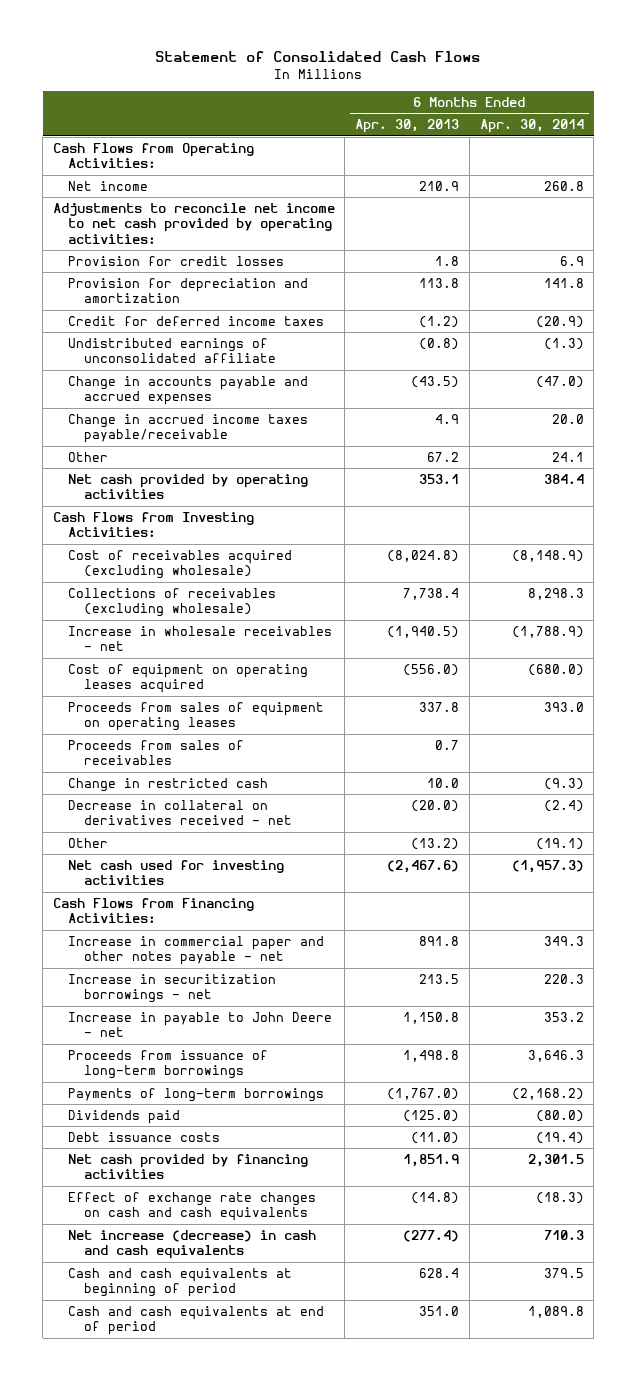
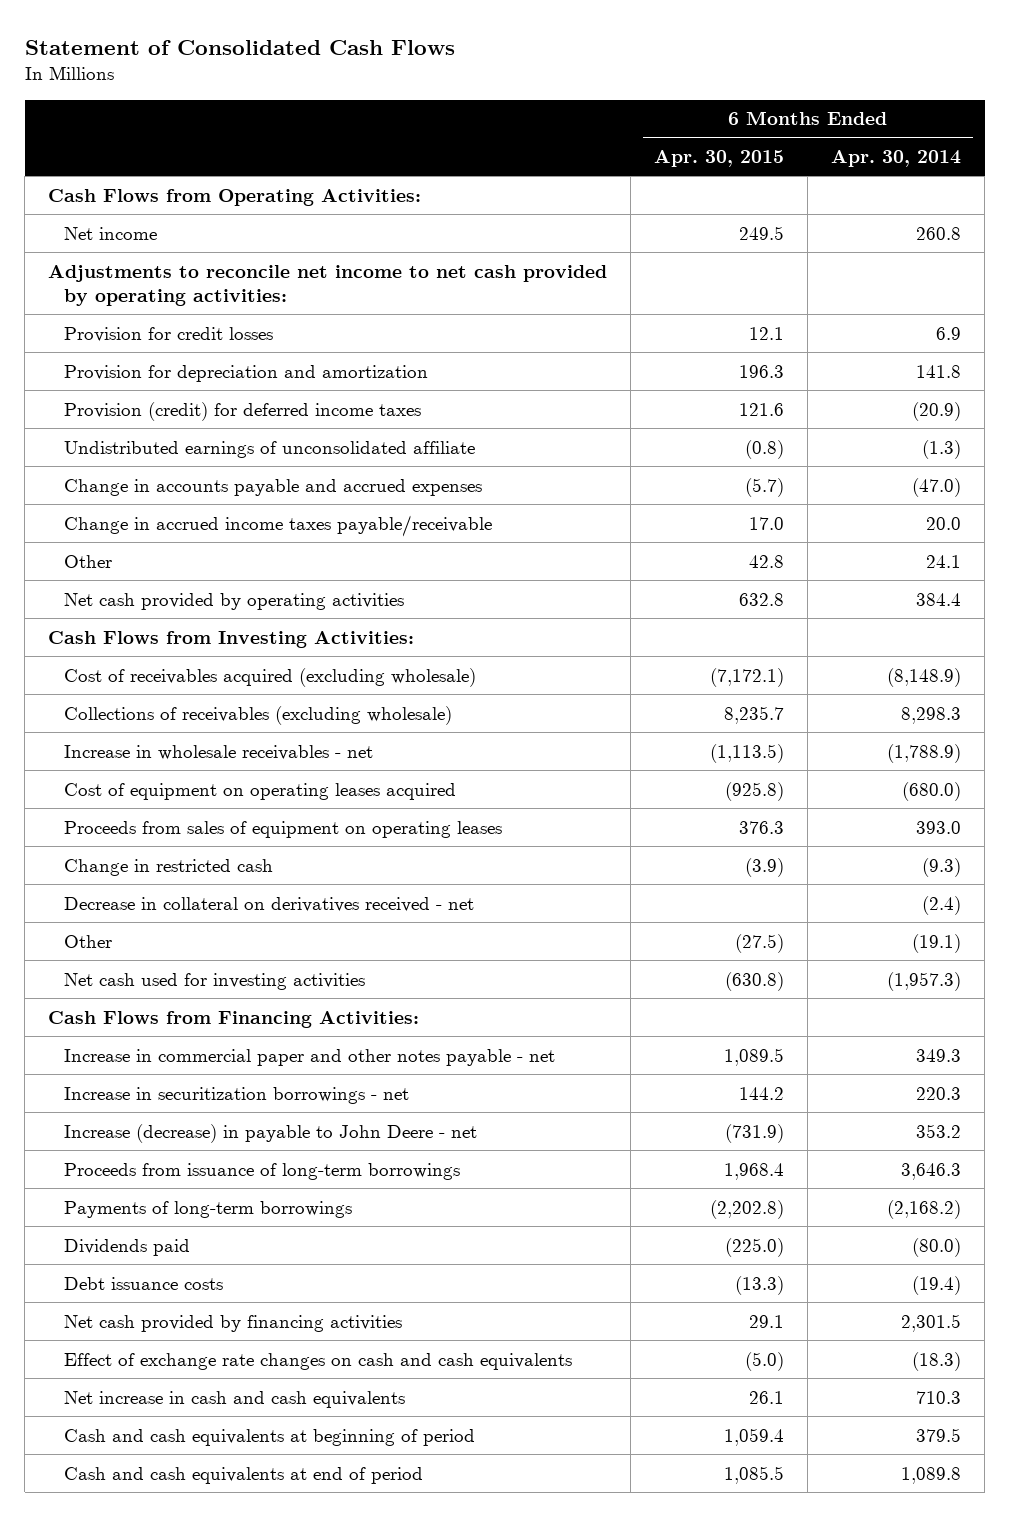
- | 6 Months Ended Apr. 30, 2013 | 6 Months Ended Apr. 30, 2014
+ | 6 Months Ended Apr. 30, 2015 | 6 Months Ended Apr. 30, 2014
- Credit for deferred income taxes | (1.2) | (20.9)
+ Provision (credit) for deferred income taxes | 121.6 | (20.9)
- Proceeds from sales of receivables | 0.7 |
- Increase in payable to John Deere - net | 1,150.8 | 353.2
+ Increase (decrease) in payable to John Deere - net | (731.9) | 353.2
- Net increase (decrease) in cash and cash equivalents | (277.4) | 710.3
+ Net increase in cash and cash equivalents | 26.1 | 710.3

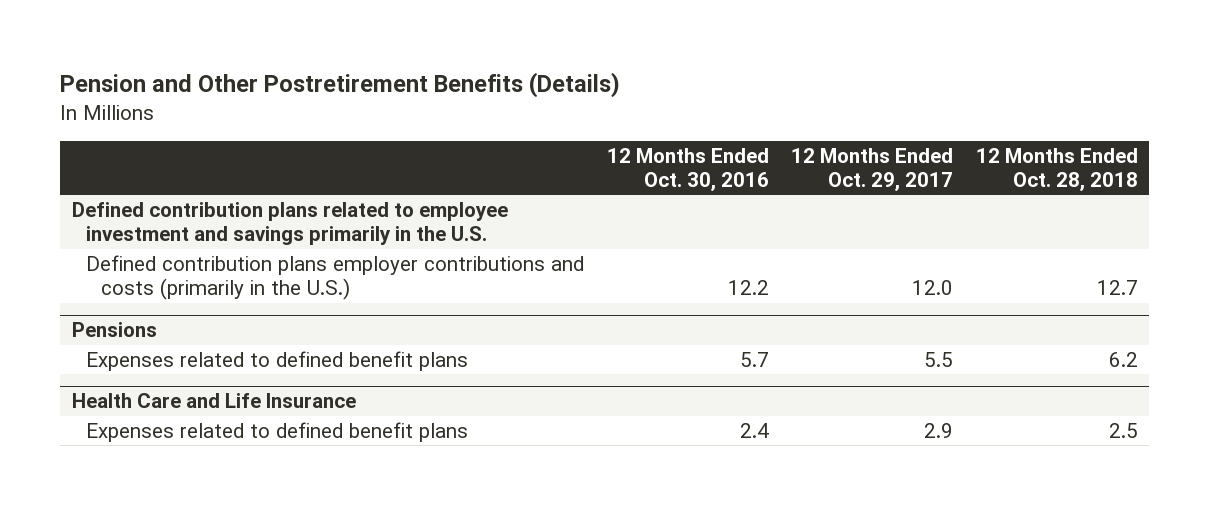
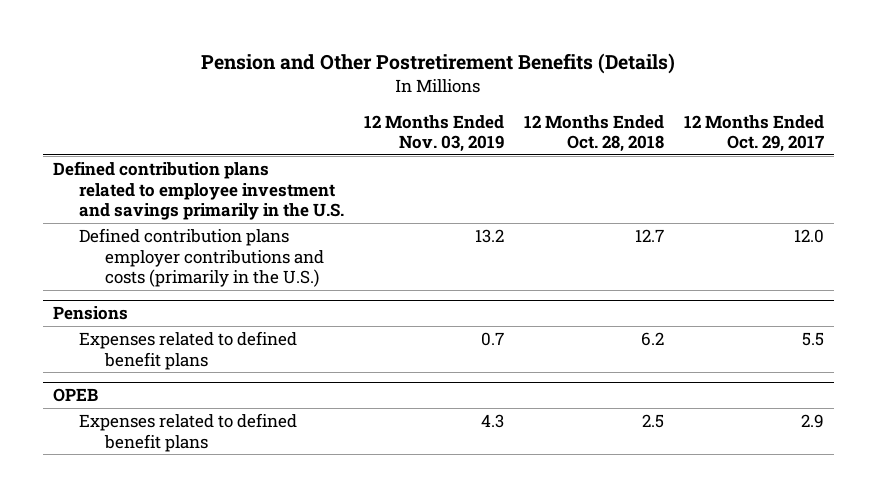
- | 12 Months Ended Oct. 30, 2016 | 12 Months Ended Oct. 29, 2017 | 12 Months Ended Oct. 28, 2018
+ | 12 Months Ended Nov. 03, 2019 | 12 Months Ended Oct. 28, 2018 | 12 Months Ended Oct. 29, 2017
- Health Care and Life Insurance
+ OPEB

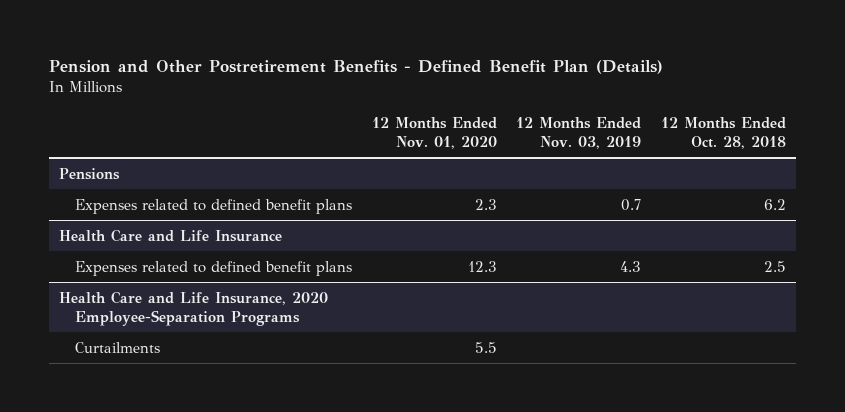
- Pension and Other Postretirement Benefits (Details)
+ Pension and Other Postretirement Benefits - Defined Benefit Plan (Details)
- | 12 Months Ended Nov. 03, 2019 | 12 Months Ended Oct. 28, 2018 | 12 Months Ended Oct. 29, 2017
+ | 12 Months Ended Nov. 01, 2020 | 12 Months Ended Nov. 03, 2019 | 12 Months Ended Oct. 28, 2018
- Defined contribution plans related to employee investment and savings primarily in the U.S.
- Defined contribution plans employer contributions and costs (primarily in the U.S.) | 13.2 | 12.7 | 12.0
- OPEB
+ Health Care and Life Insurance
+ Health Care and Life Insurance, 2020 Employee-Separation Programs
+ Curtailments | 5.5 | |

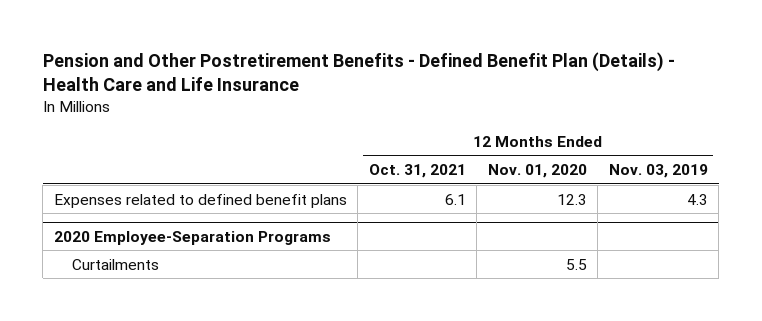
- Pension and Other Postretirement Benefits - Defined Benefit Plan (Details)
+ Pension and Other Postretirement Benefits - Defined Benefit Plan (Details) - Health Care and Life Insurance
- | 12 Months Ended Nov. 01, 2020 | 12 Months Ended Nov. 03, 2019 | 12 Months Ended Oct. 28, 2018
+ | 12 Months Ended Oct. 31, 2021 | 12 Months Ended Nov. 01, 2020 | 12 Months Ended Nov. 03, 2019
- Pensions
- Expenses related to defined benefit plans | 2.3 | 0.7 | 6.2
- Health Care and Life Insurance
- Health Care and Life Insurance, 2020 Employee-Separation Programs
+ 2020 Employee-Separation Programs

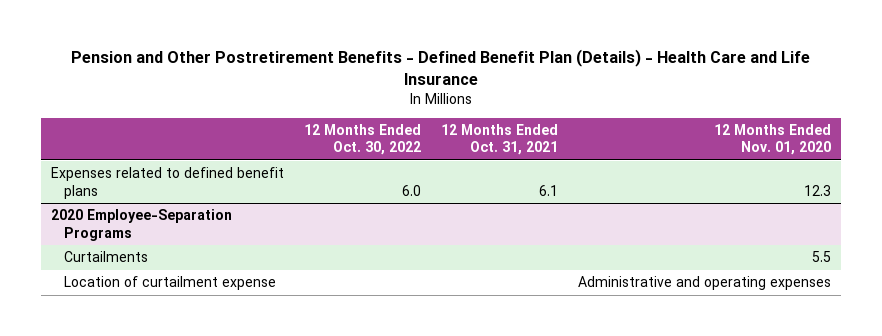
- | 12 Months Ended Oct. 31, 2021 | 12 Months Ended Nov. 01, 2020 | 12 Months Ended Nov. 03, 2019
+ | 12 Months Ended Oct. 30, 2022 | 12 Months Ended Oct. 31, 2021 | 12 Months Ended Nov. 01, 2020
@ 2020 Employee-Separation Programs
+ Location of curtailment expense | | | Administrative and operating expenses

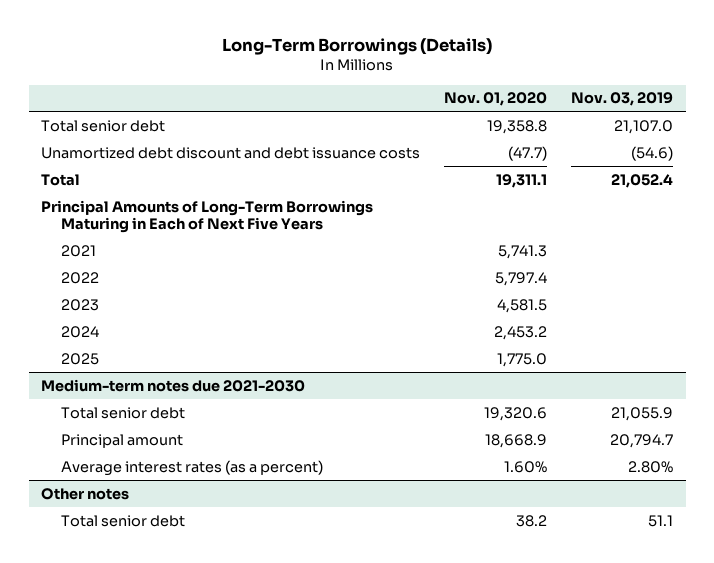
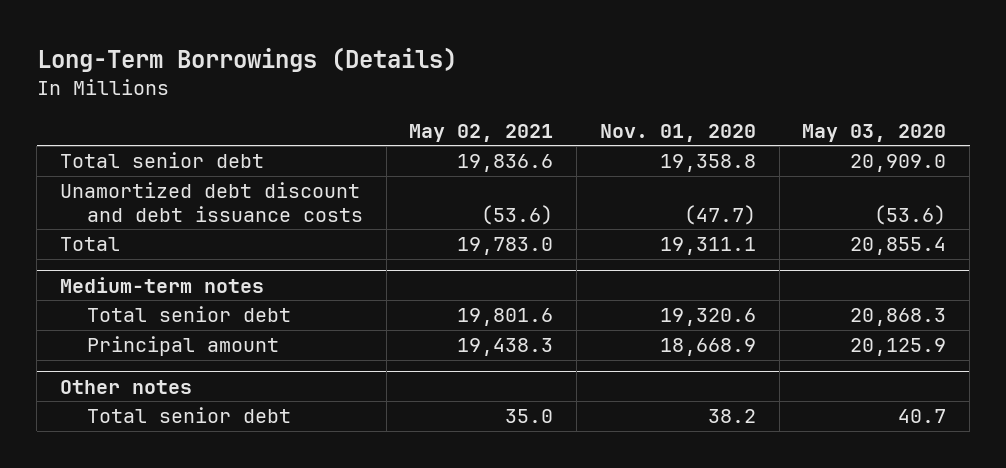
- | Nov. 01, 2020 | Nov. 03, 2019
+ | May 02, 2021 | Nov. 01, 2020 | May 03, 2020
- Principal Amounts of Long-Term Borrowings Maturing in Each of Next Five Years
- 2021 | 5,741.3 |
- 2022 | 5,797.4 |
- 2023 | 4,581.5 |
- 2024 | 2,453.2 |
- 2025 | 1,775.0 |
- Medium-term notes due 2021-2030
+ Medium-term notes
- Average interest rates (as a percent) | 1.60% | 2.80%

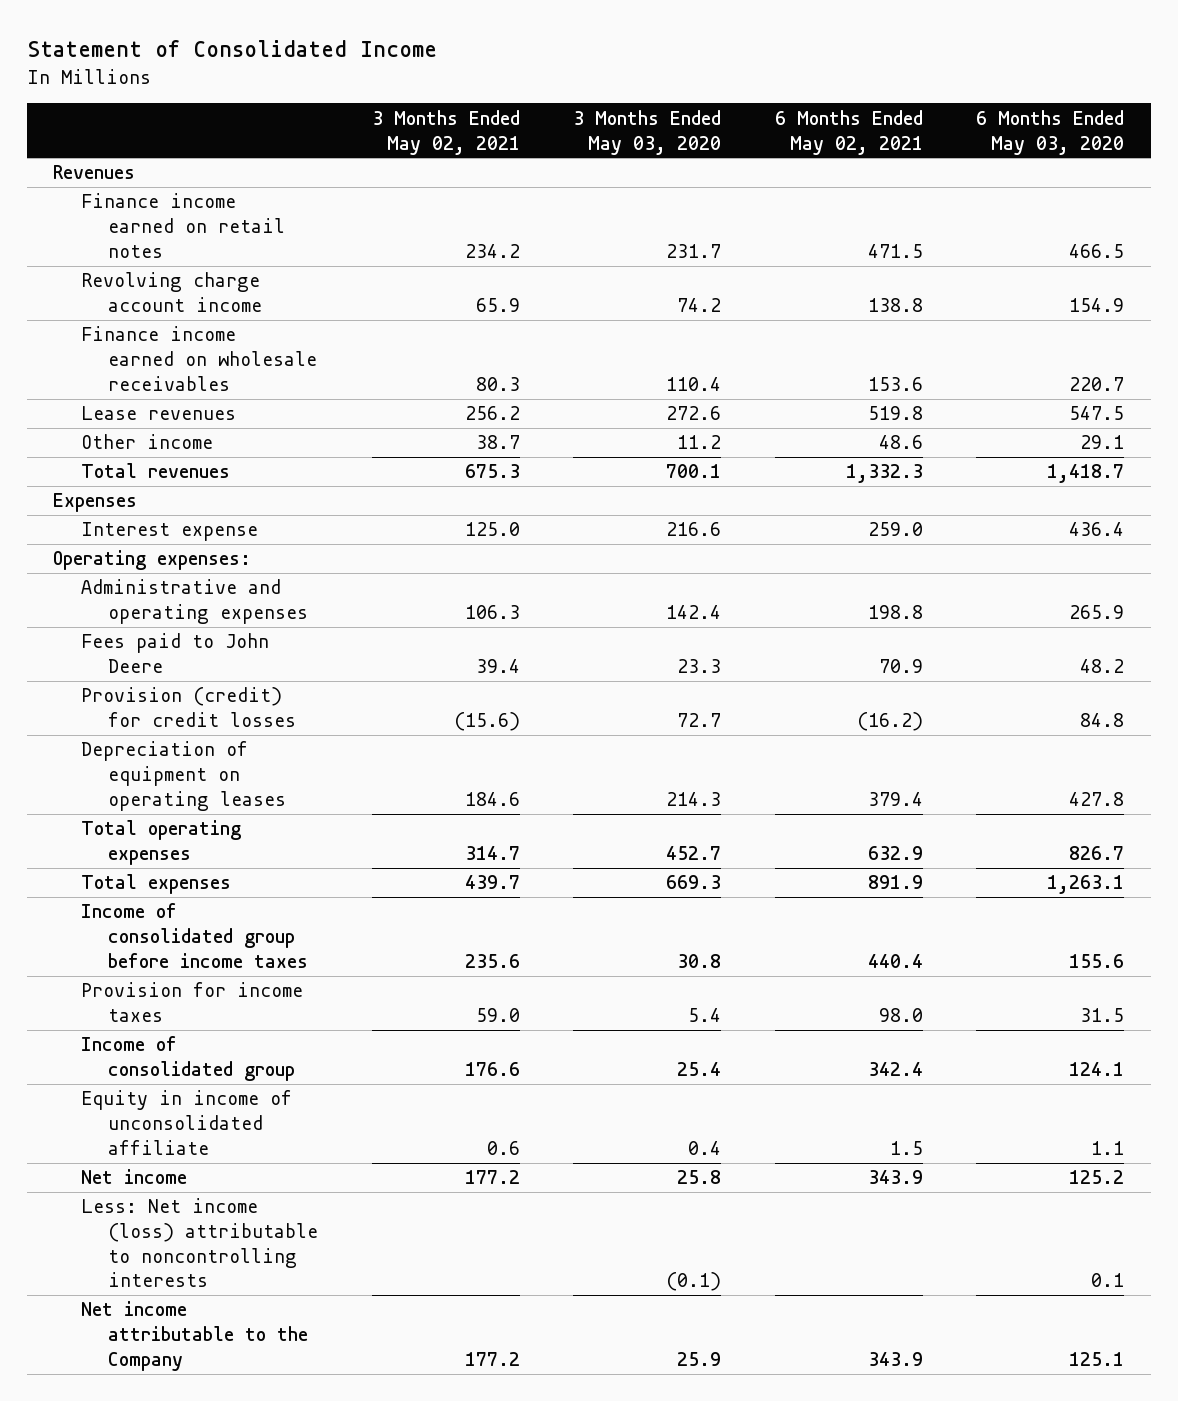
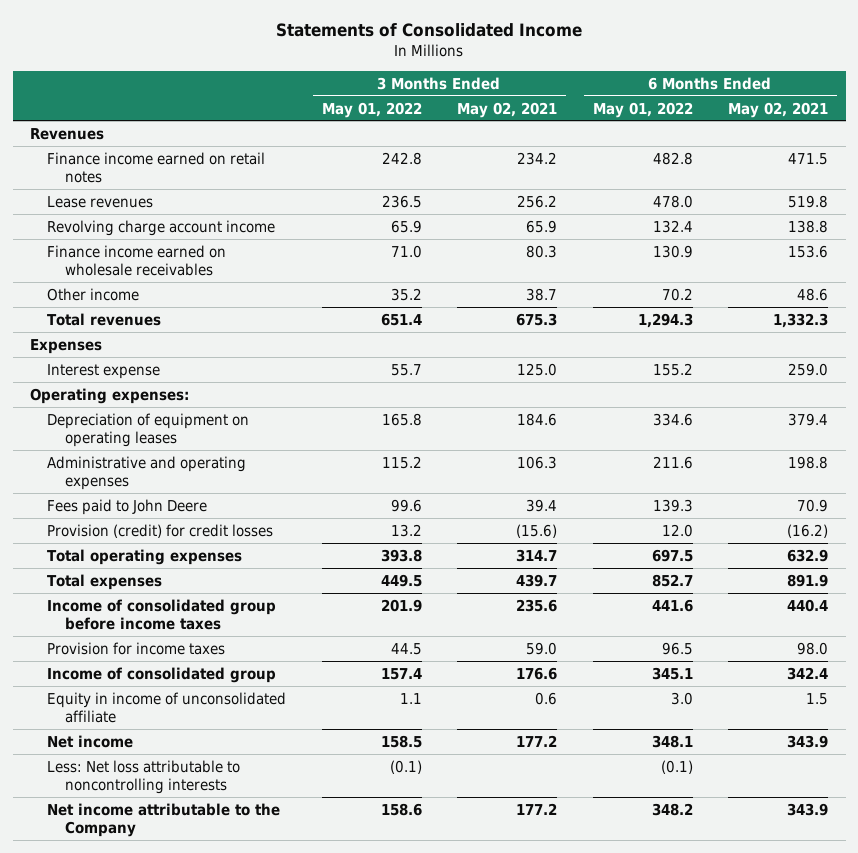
- Statement of Consolidated Income
+ Statements of Consolidated Income
- | 3 Months Ended May 02, 2021 | 3 Months Ended May 03, 2020 | 6 Months Ended May 02, 2021 | 6 Months Ended May 03, 2020
+ | 3 Months Ended May 01, 2022 | 3 Months Ended May 02, 2021 | 6 Months Ended May 01, 2022 | 6 Months Ended May 02, 2021
moved up: Lease revenues | 236.5 | 256.2 | 478.0 | 519.8
moved up: Depreciation of equipment on operating leases | 165.8 | 184.6 | 334.6 | 379.4
- Less: Net income (loss) attributable to noncontrolling interests | | (0.1) | | 0.1
+ Less: Net loss attributable to noncontrolling interests | (0.1) | | (0.1) |

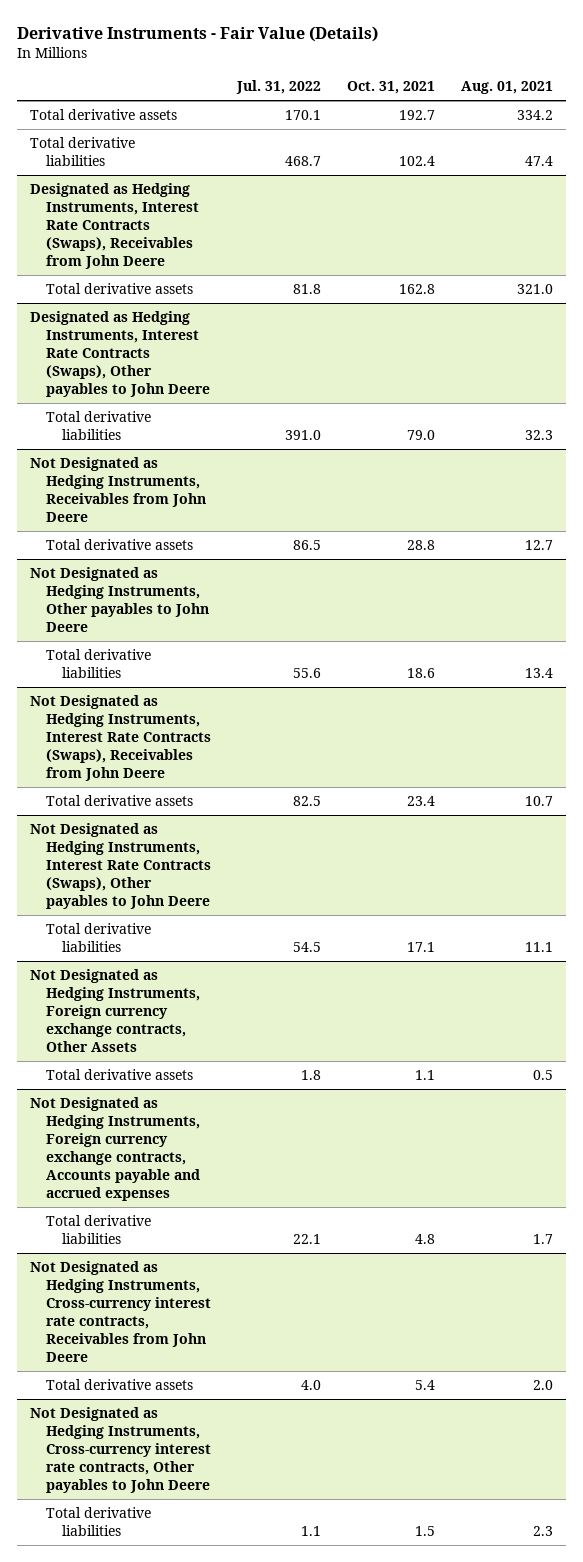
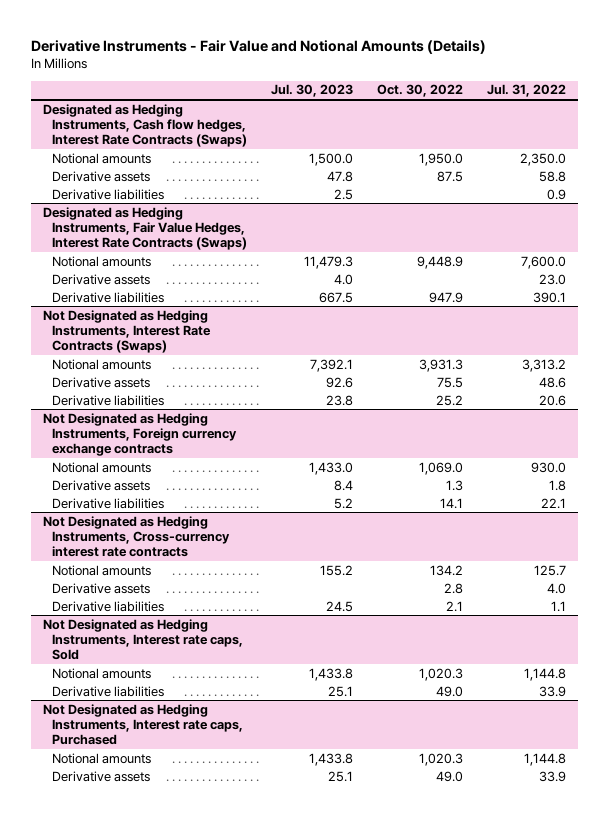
- Derivative Instruments - Fair Value (Details)
+ Derivative Instruments - Fair Value and Notional Amounts (Details)
- | Jul. 31, 2022 | Oct. 31, 2021 | Aug. 01, 2021
+ | Jul. 30, 2023 | Oct. 30, 2022 | Jul. 31, 2022
- Total derivative assets | 170.1 | 192.7 | 334.2
- Total derivative liabilities | 468.7 | 102.4 | 47.4
- Designated as Hedging Instruments, Interest Rate Contracts (Swaps), Receivables from John Deere
- Total derivative assets | 81.8 | 162.8 | 321.0
- Designated as Hedging Instruments, Interest Rate Contracts (Swaps), Other payables to John Deere
- Total derivative liabilities | 391.0 | 79.0 | 32.3
- Not Designated as Hedging Instruments, Receivables from John Deere
- Total derivative assets | 86.5 | 28.8 | 12.7
- Not Designated as Hedging Instruments, Other payables to John Deere
- Total derivative liabilities | 55.6 | 18.6 | 13.4
- Not Designated as Hedging Instruments, Interest Rate Contracts (Swaps), Receivables from John Deere
- Total derivative assets | 82.5 | 23.4 | 10.7
- Not Designated as Hedging Instruments, Interest Rate Contracts (Swaps), Other payables to John Deere
- Total derivative liabilities | 54.5 | 17.1 | 11.1
- Not Designated as Hedging Instruments, Foreign currency exchange contracts, Other Assets
- Total derivative assets | 1.8 | 1.1 | 0.5
- Not Designated as Hedging Instruments, Foreign currency exchange contracts, Accounts payable and accrued expenses
- Total derivative liabilities | 22.1 | 4.8 | 1.7
- Not Designated as Hedging Instruments, Cross-currency interest rate contracts, Receivables from John Deere
- Total derivative assets | 4.0 | 5.4 | 2.0
- Not Designated as Hedging Instruments, Cross-currency interest rate contracts, Other payables to John Deere
- Total derivative liabilities | 1.1 | 1.5 | 2.3
+ Designated as Hedging Instruments, Cash flow hedges, Interest Rate Contracts (Swaps)
+ Notional amounts | 1,500.0 | 1,950.0 | 2,350.0
+ Derivative assets | 47.8 | 87.5 | 58.8
+ Derivative liabilities | 2.5 | | 0.9
+ Designated as Hedging Instruments, Fair Value Hedges, Interest Rate Contracts (Swaps)
+ Notional amounts | 11,479.3 | 9,448.9 | 7,600.0
+ Derivative assets | 4.0 | | 23.0
+ Derivative liabilities | 667.5 | 947.9 | 390.1
+ Not Designated as Hedging Instruments, Interest Rate Contracts (Swaps)
+ Notional amounts | 7,392.1 | 3,931.3 | 3,313.2
+ Derivative assets | 92.6 | 75.5 | 48.6
+ Derivative liabilities | 23.8 | 25.2 | 20.6
+ Not Designated as Hedging Instruments, Foreign currency exchange contracts
+ Notional amounts | 1,433.0 | 1,069.0 | 930.0
+ Derivative assets | 8.4 | 1.3 | 1.8
+ Derivative liabilities | 5.2 | 14.1 | 22.1
+ Not Designated as Hedging Instruments, Cross-currency interest rate contracts
+ Notional amounts | 155.2 | 134.2 | 125.7
+ Derivative assets | | 2.8 | 4.0
+ Derivative liabilities | 24.5 | 2.1 | 1.1
+ Not Designated as Hedging Instruments, Interest rate caps, Sold
+ Notional amounts | 1,433.8 | 1,020.3 | 1,144.8
+ Derivative liabilities | 25.1 | 49.0 | 33.9
+ Not Designated as Hedging Instruments, Interest rate caps, Purchased
+ Notional amounts | 1,433.8 | 1,020.3 | 1,144.8
+ Derivative assets | 25.1 | 49.0 | 33.9

